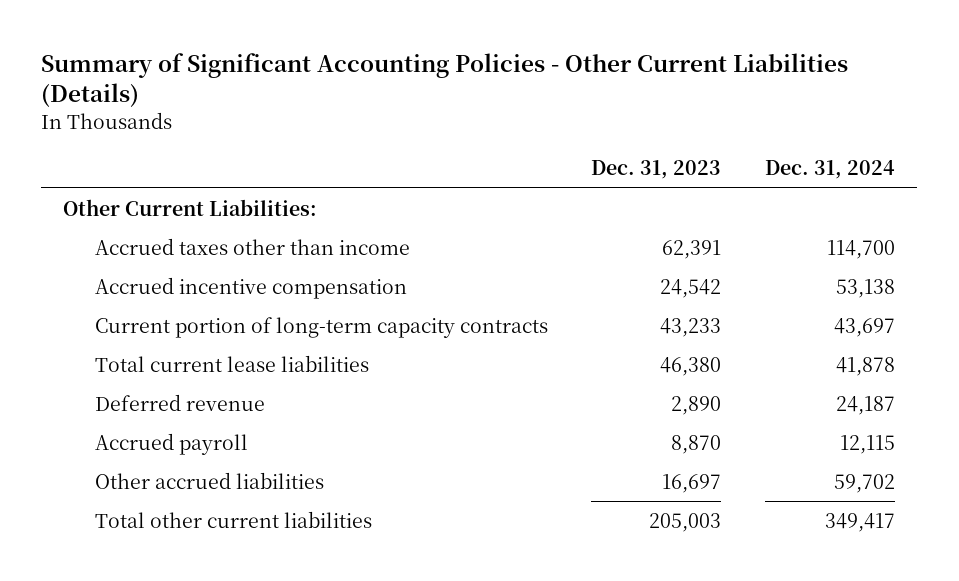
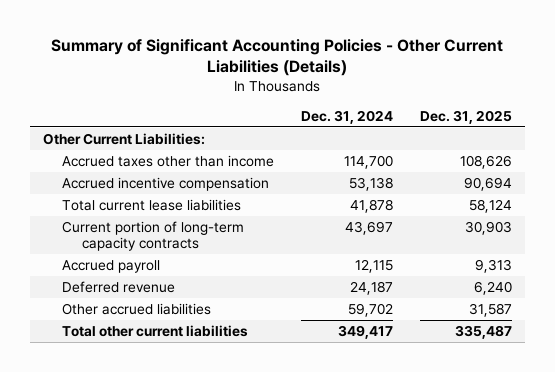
- | Dec. 31, 2023 | Dec. 31, 2024
+ | Dec. 31, 2024 | Dec. 31, 2025
moved down: Current portion of long-term capacity contracts | 43,697 | 30,903
moved down: Deferred revenue | 24,187 | 6,240

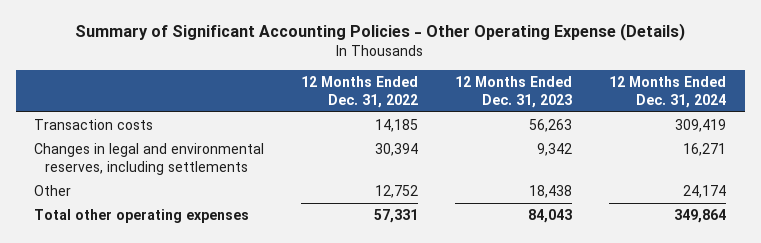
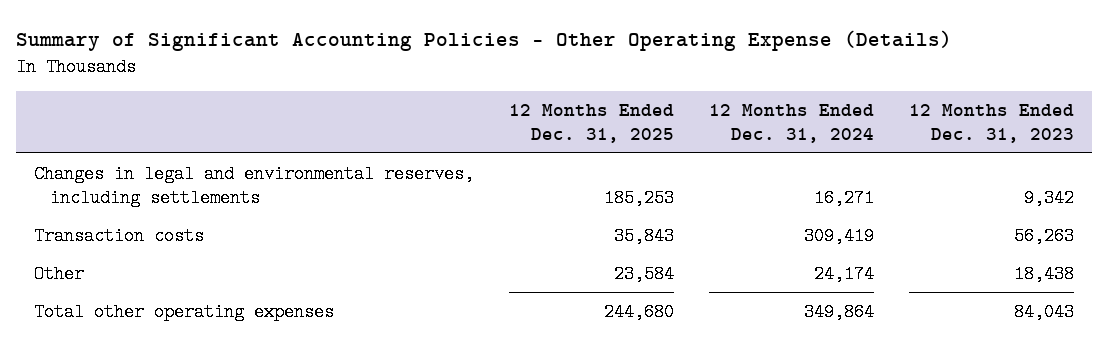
- | 12 Months Ended Dec. 31, 2022 | 12 Months Ended Dec. 31, 2023 | 12 Months Ended Dec. 31, 2024
+ | 12 Months Ended Dec. 31, 2025 | 12 Months Ended Dec. 31, 2024 | 12 Months Ended Dec. 31, 2023
moved down: Transaction costs | 35,843 | 309,419 | 56,263

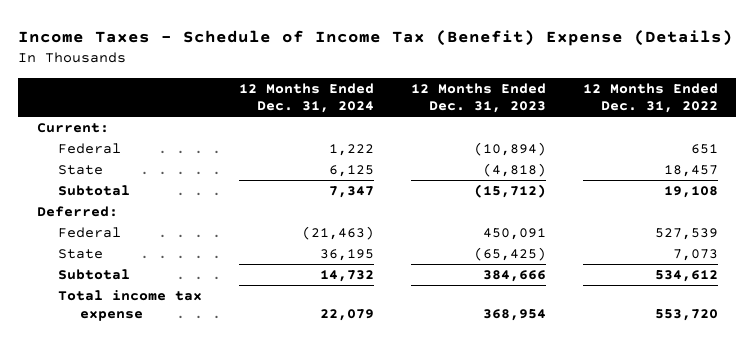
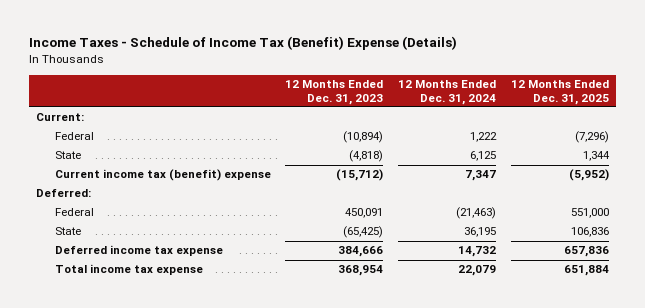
- | 12 Months Ended Dec. 31, 2024 | 12 Months Ended Dec. 31, 2023 | 12 Months Ended Dec. 31, 2022
+ | 12 Months Ended Dec. 31, 2023 | 12 Months Ended Dec. 31, 2024 | 12 Months Ended Dec. 31, 2025
- Subtotal | 7,347 | (15,712) | 19,108
+ Current income tax (benefit) expense | (15,712) | 7,347 | (5,952)
- Subtotal | 14,732 | 384,666 | 534,612
+ Deferred income tax expense | 384,666 | 14,732 | 657,836

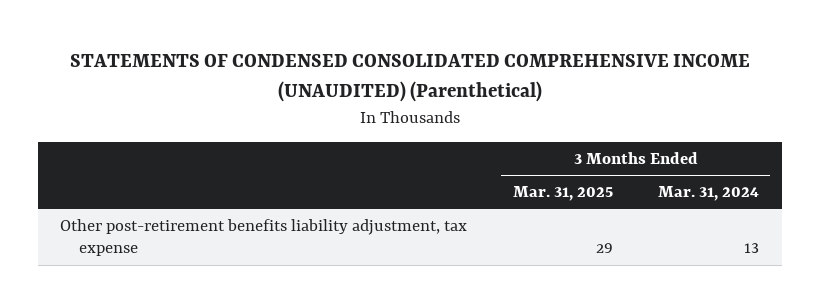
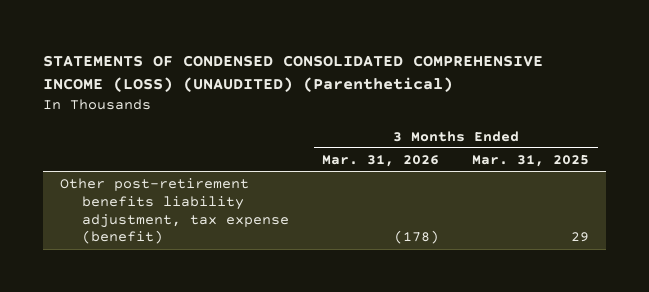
- STATEMENTS OF CONDENSED CONSOLIDATED COMPREHENSIVE INCOME (UNAUDITED) (Parenthetical)
+ STATEMENTS OF CONDENSED CONSOLIDATED COMPREHENSIVE INCOME (LOSS) (UNAUDITED) (Parenthetical)
- | 3 Months Ended Mar. 31, 2025 | 3 Months Ended Mar. 31, 2024
+ | 3 Months Ended Mar. 31, 2026 | 3 Months Ended Mar. 31, 2025
- Other post-retirement benefits liability adjustment, tax expense | 29 | 13
+ Other post-retirement benefits liability adjustment, tax expense (benefit) | (178) | 29

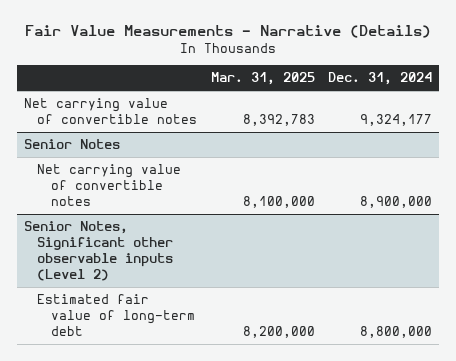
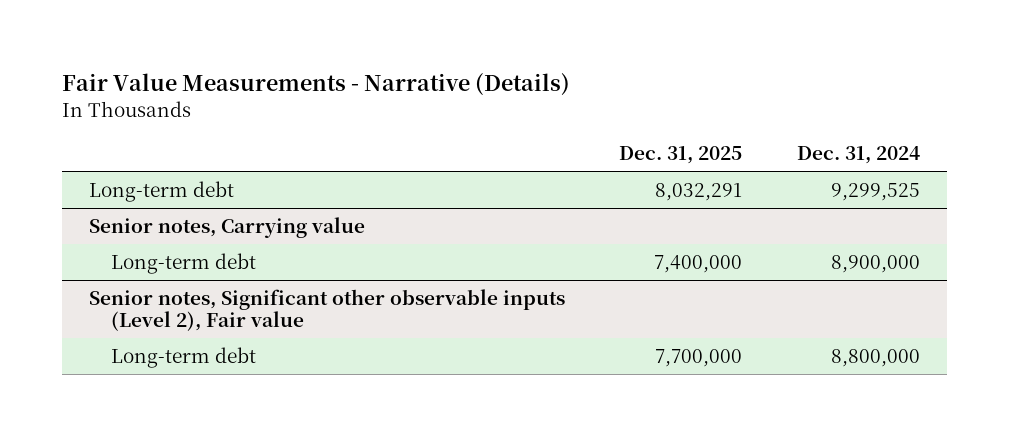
- | Mar. 31, 2025 | Dec. 31, 2024
+ | Dec. 31, 2025 | Dec. 31, 2024
- Net carrying value of convertible notes | 8,392,783 | 9,324,177
- Senior Notes
- Net carrying value of convertible notes | 8,100,000 | 8,900,000
- Senior Notes, Significant other observable inputs (Level 2)
- Estimated fair value of long-term debt | 8,200,000 | 8,800,000
+ Long-term debt | 8,032,291 | 9,299,525
+ Senior notes, Carrying value
+ Long-term debt | 7,400,000 | 8,900,000
+ Senior notes, Significant other observable inputs (Level 2), Fair value
+ Long-term debt | 7,700,000 | 8,800,000

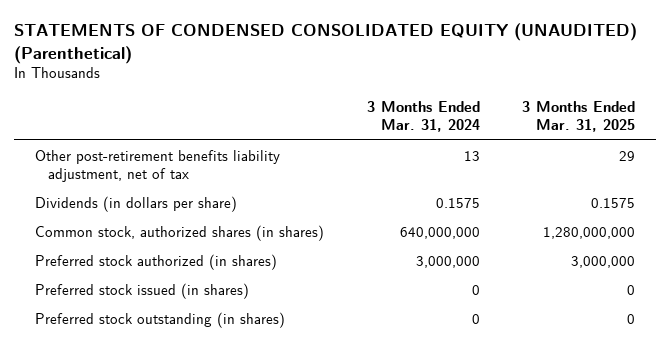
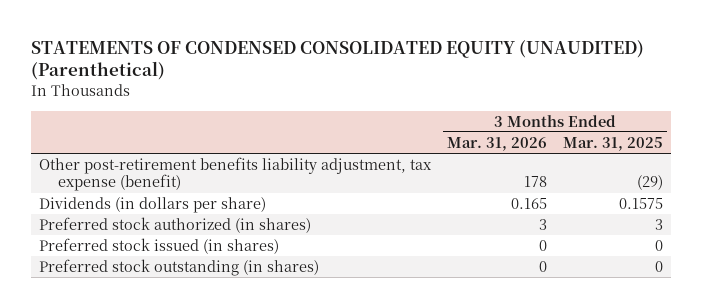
- | 3 Months Ended Mar. 31, 2024 | 3 Months Ended Mar. 31, 2025
+ | 3 Months Ended Mar. 31, 2026 | 3 Months Ended Mar. 31, 2025
- Other post-retirement benefits liability adjustment, net of tax | 13 | 29
+ Other post-retirement benefits liability adjustment, tax expense (benefit) | 178 | (29)
- Common stock, authorized shares (in shares) | 640,000,000 | 1,280,000,000
- Preferred stock authorized (in shares) | 3,000,000 | 3,000,000
+ Preferred stock authorized (in shares) | 3 | 3

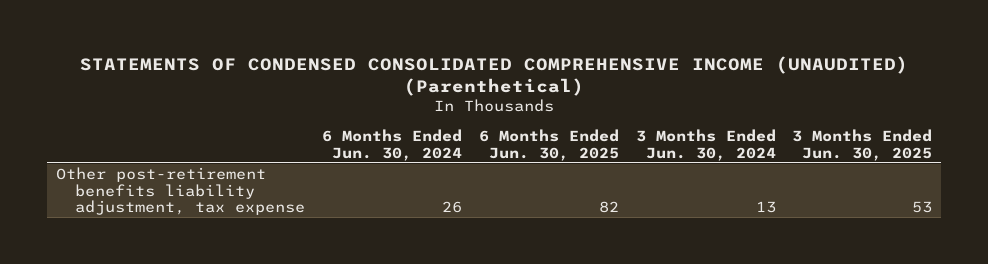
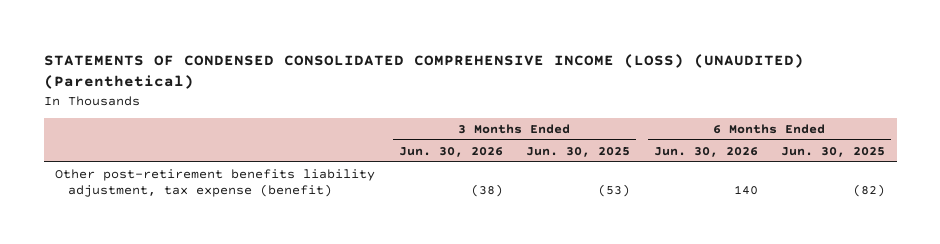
- STATEMENTS OF CONDENSED CONSOLIDATED COMPREHENSIVE INCOME (UNAUDITED) (Parenthetical)
+ STATEMENTS OF CONDENSED CONSOLIDATED COMPREHENSIVE INCOME (LOSS) (UNAUDITED) (Parenthetical)
- | 6 Months Ended Jun. 30, 2024 | 6 Months Ended Jun. 30, 2025 | 3 Months Ended Jun. 30, 2024 | 3 Months Ended Jun. 30, 2025
+ | 3 Months Ended Jun. 30, 2026 | 3 Months Ended Jun. 30, 2025 | 6 Months Ended Jun. 30, 2026 | 6 Months Ended Jun. 30, 2025
- Other post-retirement benefits liability adjustment, tax expense | 26 | 82 | 13 | 53
+ Other post-retirement benefits liability adjustment, tax expense (benefit) | (38) | (53) | 140 | (82)

